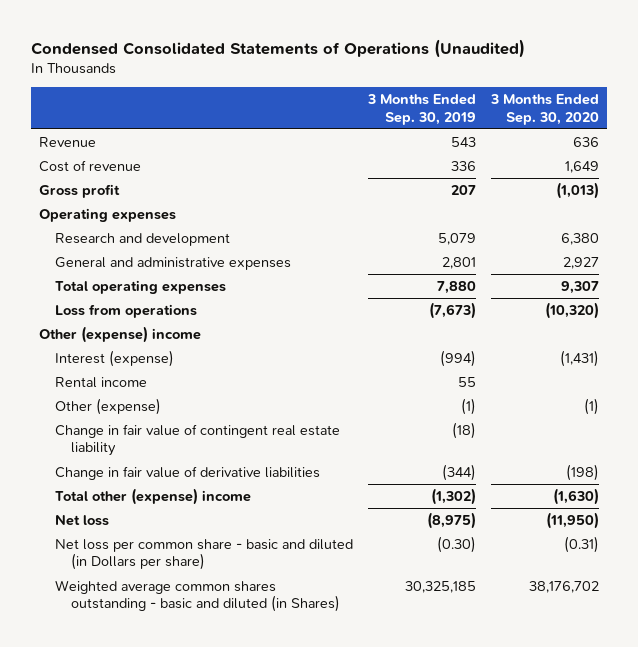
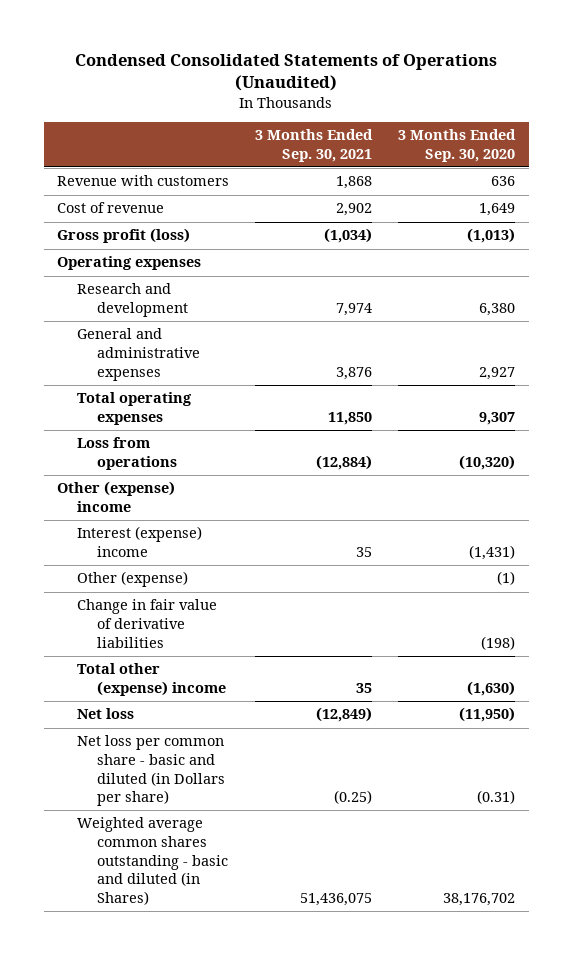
- | 3 Months Ended Sep. 30, 2019 | 3 Months Ended Sep. 30, 2020
+ | 3 Months Ended Sep. 30, 2021 | 3 Months Ended Sep. 30, 2020
- Revenue | 543 | 636
+ Revenue with customers | 1,868 | 636
- Gross profit | 207 | (1,013)
+ Gross profit (loss) | (1,034) | (1,013)
- Interest (expense) | (994) | (1,431)
- Rental income | 55 |
+ Interest (expense) income | 35 | (1,431)
- Change in fair value of contingent real estate liability | (18) |

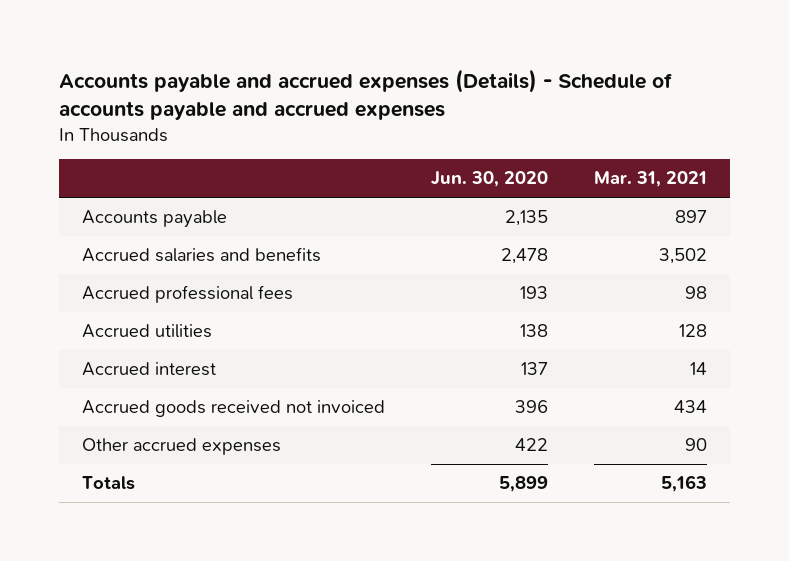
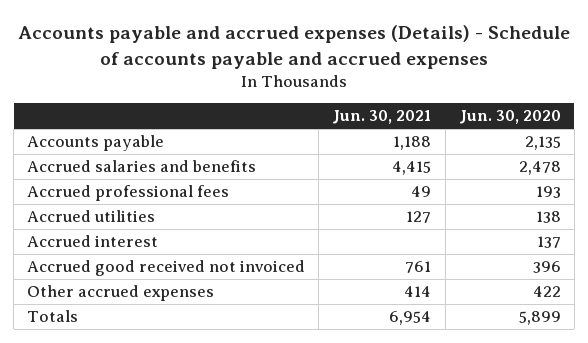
- | Jun. 30, 2020 | Mar. 31, 2021
+ | Jun. 30, 2021 | Jun. 30, 2020
- Accrued goods received not invoiced | 396 | 434
+ Accrued good received not invoiced | 761 | 396

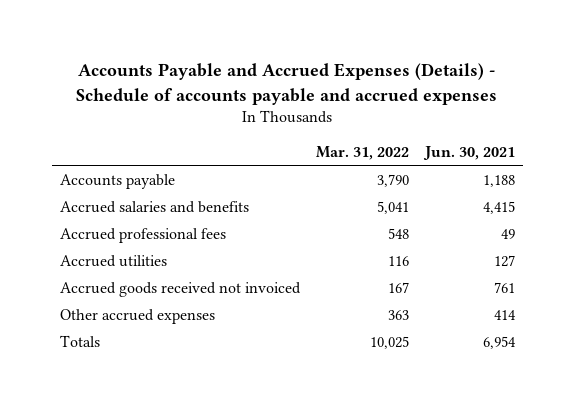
- Accounts payable and accrued expenses (Details) - Schedule of accounts payable and accrued expenses
+ Accounts Payable and Accrued Expenses (Details) - Schedule of accounts payable and accrued expenses
- | Jun. 30, 2021 | Jun. 30, 2020
+ | Mar. 31, 2022 | Jun. 30, 2021
- Accrued interest | | 137
- Accrued good received not invoiced | 761 | 396
+ Accrued goods received not invoiced | 167 | 761

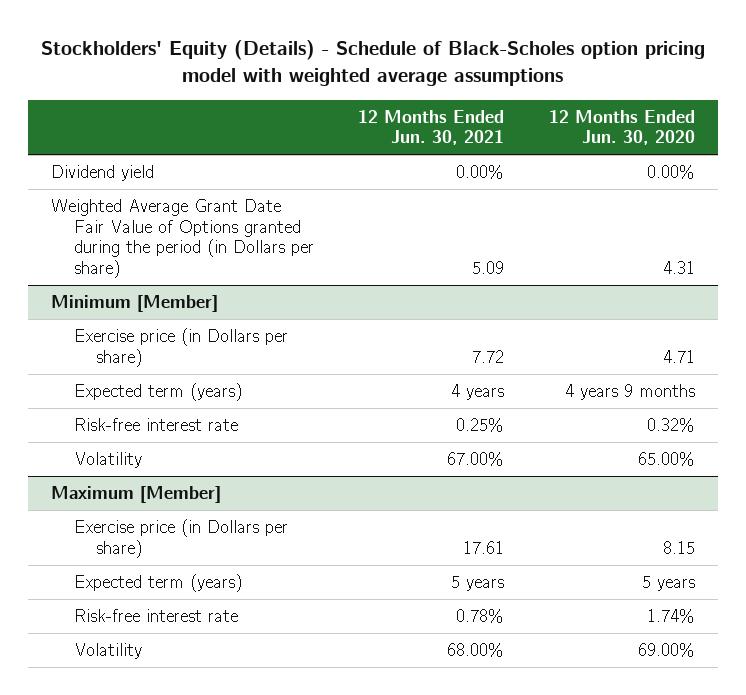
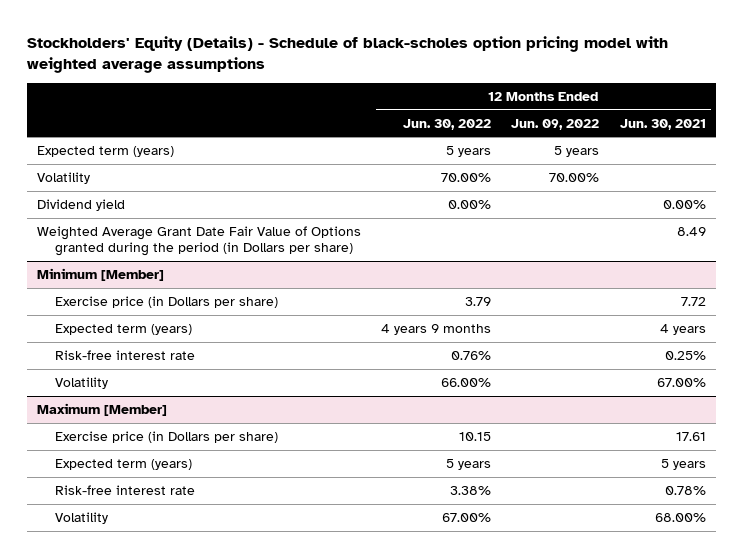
- Stockholders' Equity (Details) - Schedule of Black-Scholes option pricing model with weighted average assumptions
+ Stockholders' Equity (Details) - Schedule of black-scholes option pricing model with weighted average assumptions
- | 12 Months Ended Jun. 30, 2021 | 12 Months Ended Jun. 30, 2020
+ | 12 Months Ended Jun. 30, 2022 | 12 Months Ended Jun. 09, 2022 | 12 Months Ended Jun. 30, 2021
+ Expected term (years) | 5 years | 5 years |
+ Volatility | 70.00% | 70.00% |
- Weighted Average Grant Date Fair Value of Options granted during the period (in Dollars per share) | 5.09 | 4.31
+ Weighted Average Grant Date Fair Value of Options granted during the period (in Dollars per share) | | | 8.49

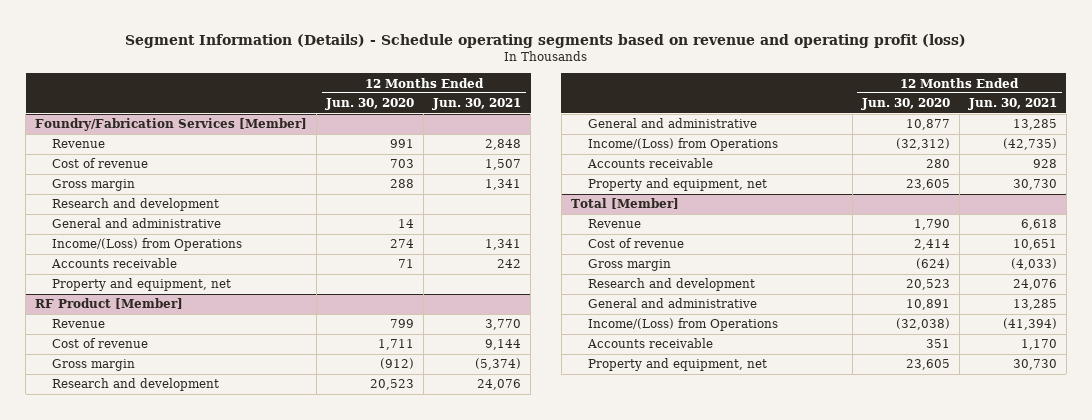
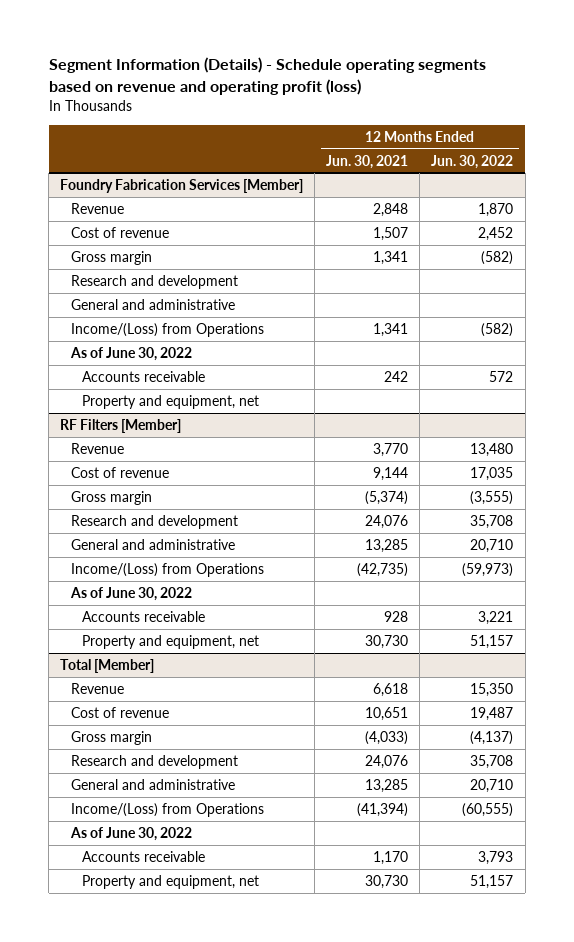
- | 12 Months Ended Jun. 30, 2020 | 12 Months Ended Jun. 30, 2021
+ | 12 Months Ended Jun. 30, 2021 | 12 Months Ended Jun. 30, 2022
- Foundry/Fabrication Services [Member]
+ Foundry Fabrication Services [Member]
+ As of June 30, 2022
- RF Product [Member]
+ RF Filters [Member]
+ As of June 30, 2022
@ Total [Member]
+ As of June 30, 2022

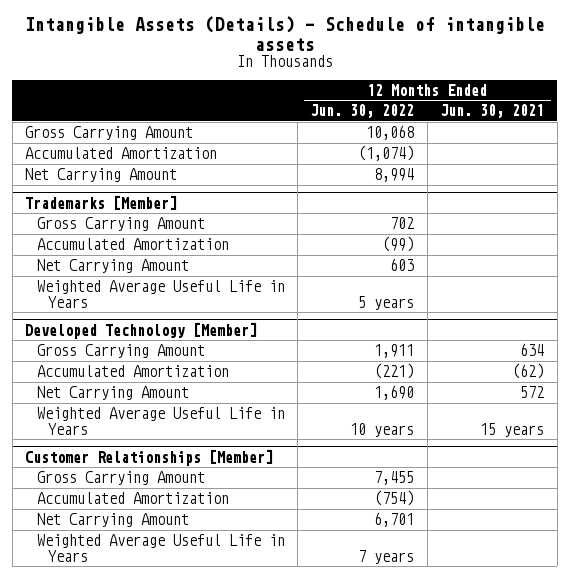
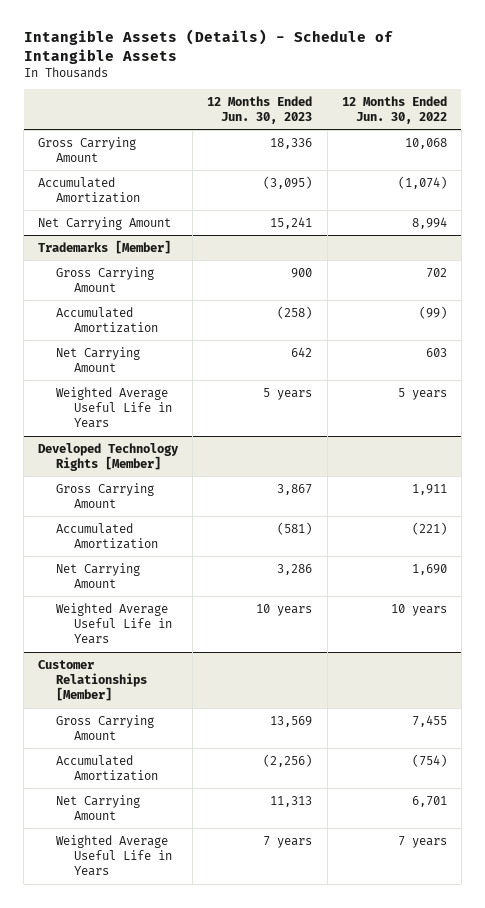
- Intangible Assets (Details) - Schedule of intangible assets
+ Intangible Assets (Details) - Schedule of Intangible Assets
- | 12 Months Ended Jun. 30, 2022 | 12 Months Ended Jun. 30, 2021
+ | 12 Months Ended Jun. 30, 2023 | 12 Months Ended Jun. 30, 2022
- Developed Technology [Member]
+ Developed Technology Rights [Member]

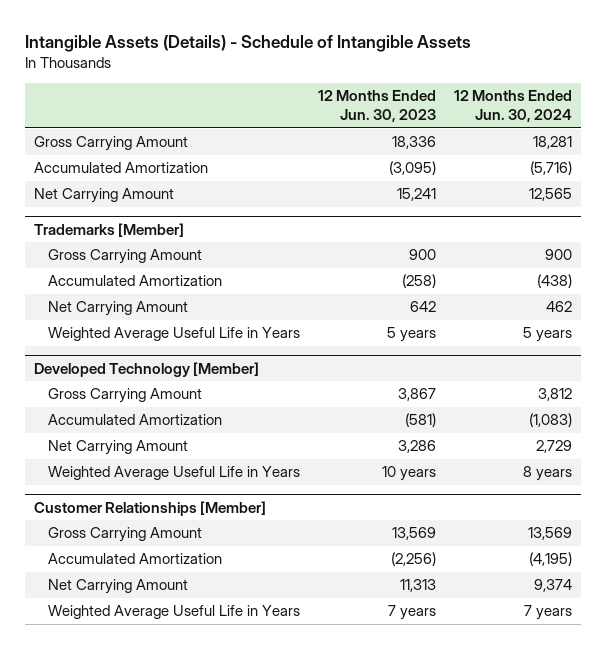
- | 12 Months Ended Jun. 30, 2023 | 12 Months Ended Jun. 30, 2022
+ | 12 Months Ended Jun. 30, 2023 | 12 Months Ended Jun. 30, 2024
- Developed Technology Rights [Member]
+ Developed Technology [Member]

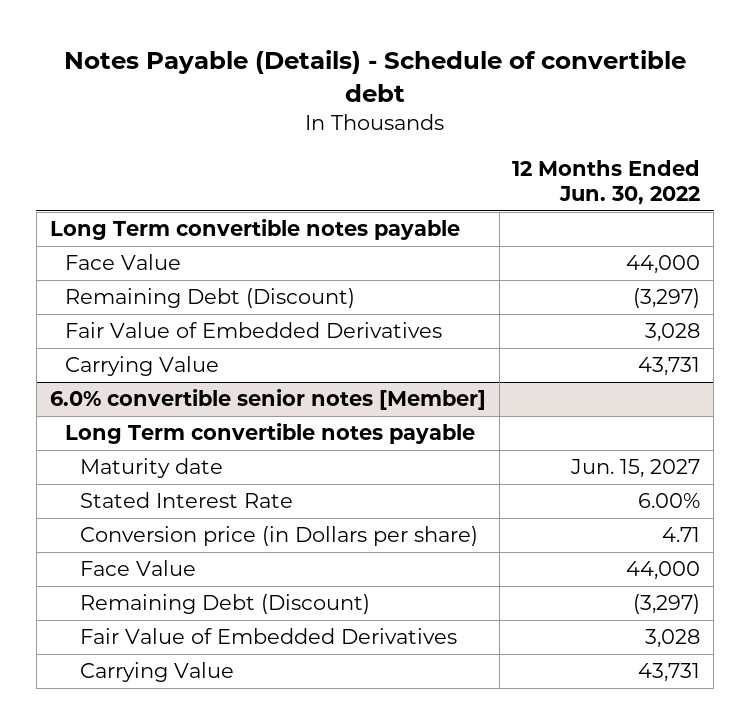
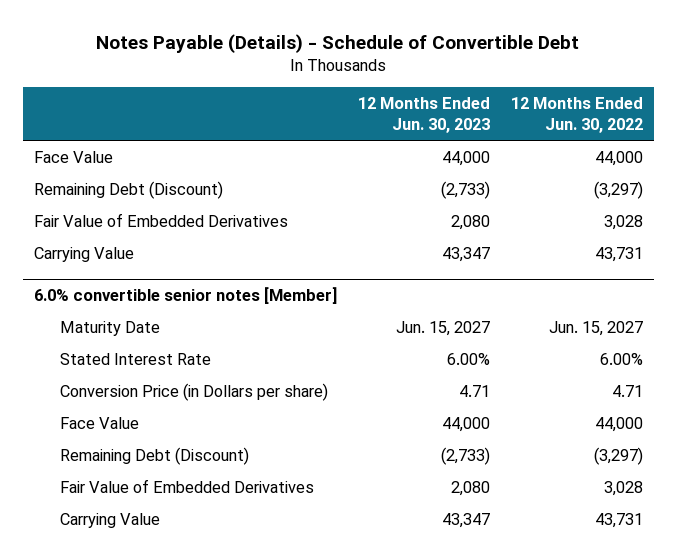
- Notes Payable (Details) - Schedule of convertible debt
+ Notes Payable (Details) - Schedule of Convertible Debt
- | 12 Months Ended Jun. 30, 2022
+ | 12 Months Ended Jun. 30, 2023 | 12 Months Ended Jun. 30, 2022
- Long Term convertible notes payable
@ 6.0% convertible senior notes [Member]
- Long Term convertible notes payable
- Maturity date | Jun. 15, 2027
+ Maturity Date | Jun. 15, 2027 | Jun. 15, 2027
- Conversion price (in Dollars per share) | 4.71
+ Conversion Price (in Dollars per share) | 4.71 | 4.71

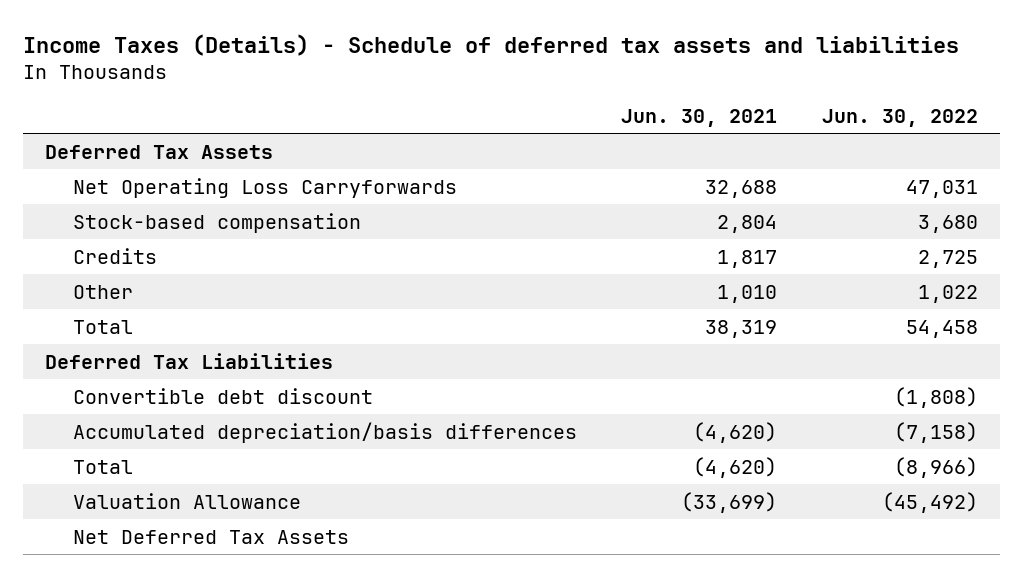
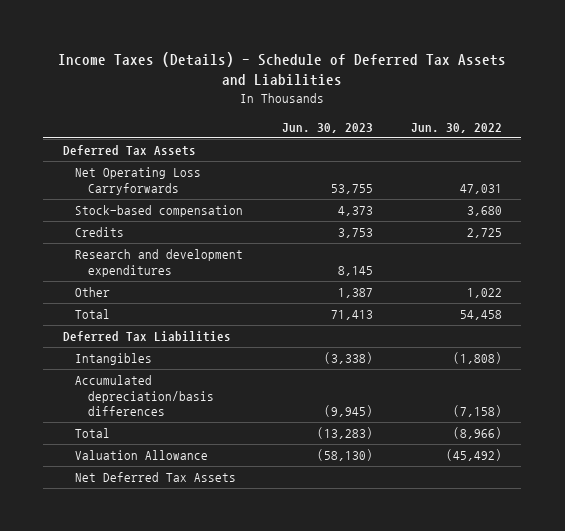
- Income Taxes (Details) - Schedule of deferred tax assets and liabilities
+ Income Taxes (Details) - Schedule of Deferred Tax Assets and Liabilities
- | Jun. 30, 2021 | Jun. 30, 2022
+ | Jun. 30, 2023 | Jun. 30, 2022
+ Research and development expenditures | 8,145 |
- Convertible debt discount | | (1,808)
+ Intangibles | (3,338) | (1,808)

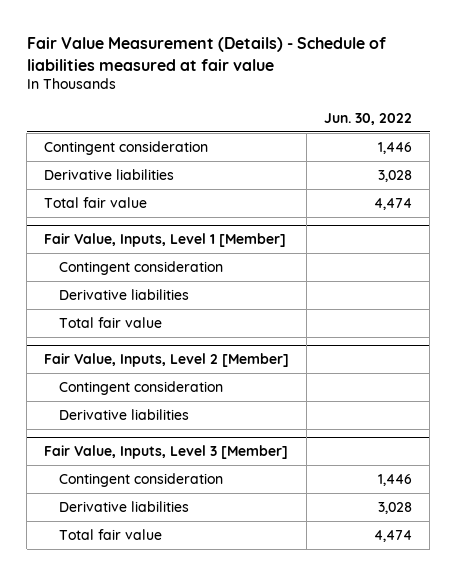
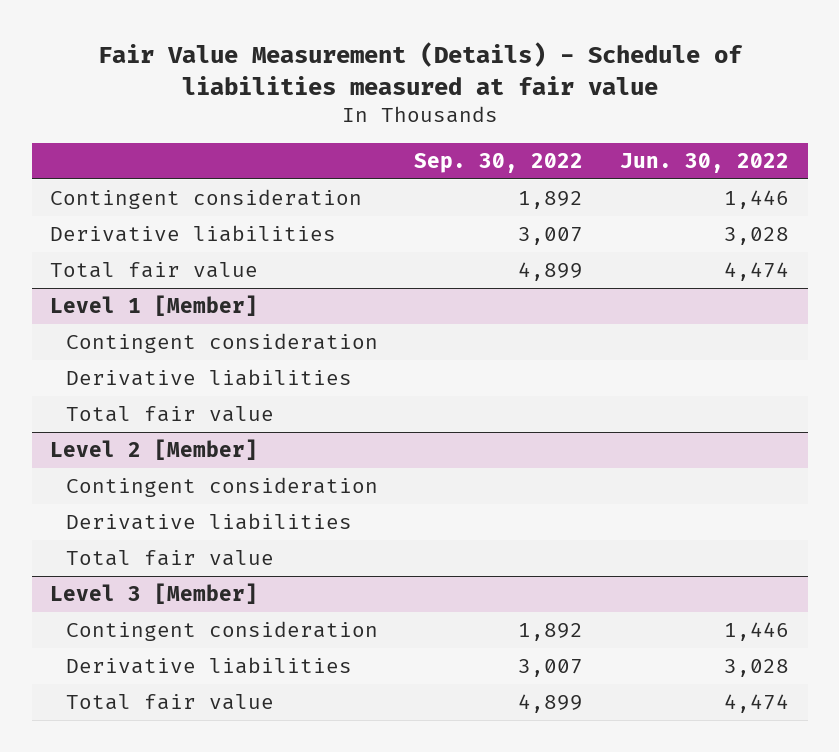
- | Jun. 30, 2022
+ | Sep. 30, 2022 | Jun. 30, 2022
- Fair Value, Inputs, Level 1 [Member]
+ Level 1 [Member]
- Fair Value, Inputs, Level 2 [Member]
+ Level 2 [Member]
- Fair Value, Inputs, Level 3 [Member]
+ Total fair value
+ Level 3 [Member]

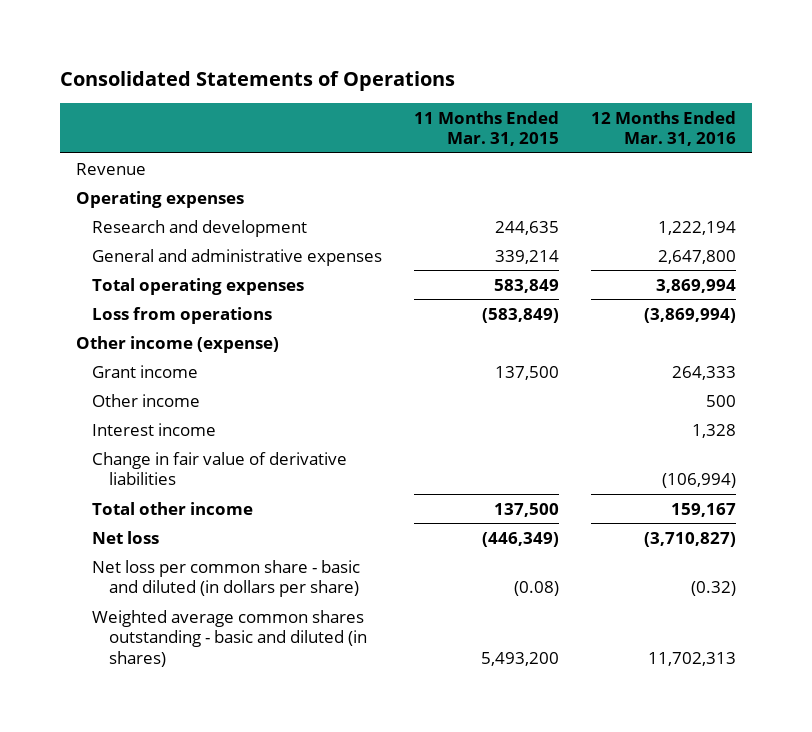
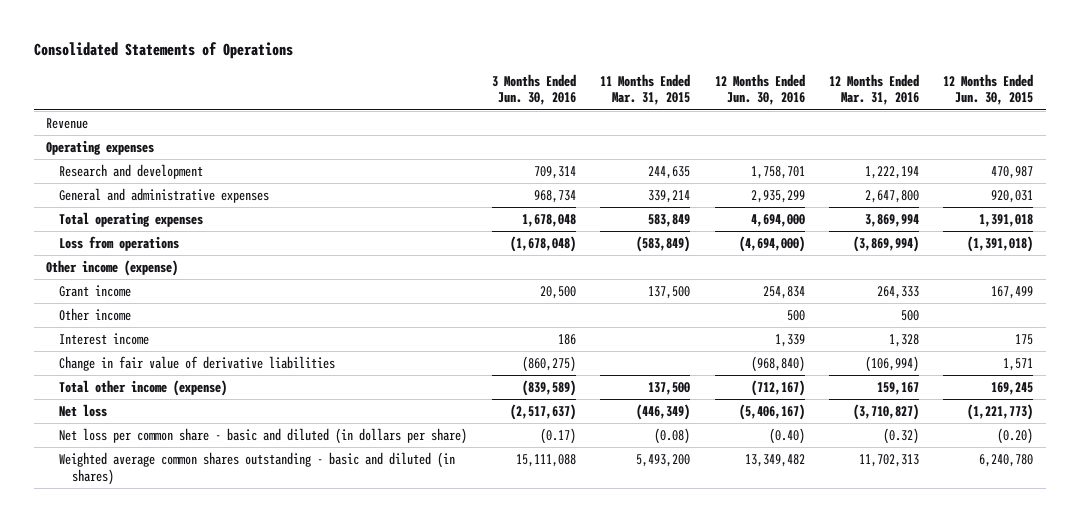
- | 11 Months Ended Mar. 31, 2015 | 12 Months Ended Mar. 31, 2016
+ | 3 Months Ended Jun. 30, 2016 | 11 Months Ended Mar. 31, 2015 | 12 Months Ended Jun. 30, 2016 | 12 Months Ended Mar. 31, 2016 | 12 Months Ended Jun. 30, 2015
- Total other income | 137,500 | 159,167
+ Total other income (expense) | (839,589) | 137,500 | (712,167) | 159,167 | 169,245

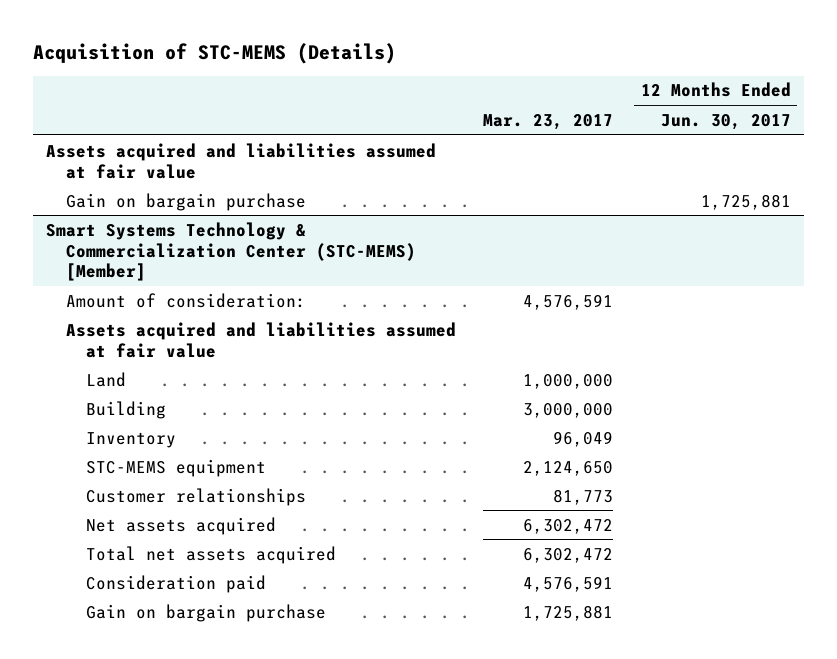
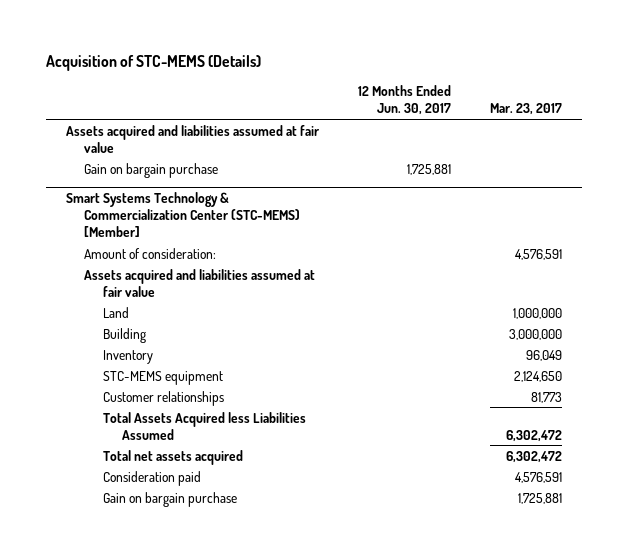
- | Mar. 23, 2017 | 12 Months Ended Jun. 30, 2017
+ | 12 Months Ended Jun. 30, 2017 | Mar. 23, 2017
@ Smart Systems Technology & Commercialization Center (STC-MEMS) [Member]
- Net assets acquired | 6,302,472 |
+ Total Assets Acquired less Liabilities Assumed | | 6,302,472

